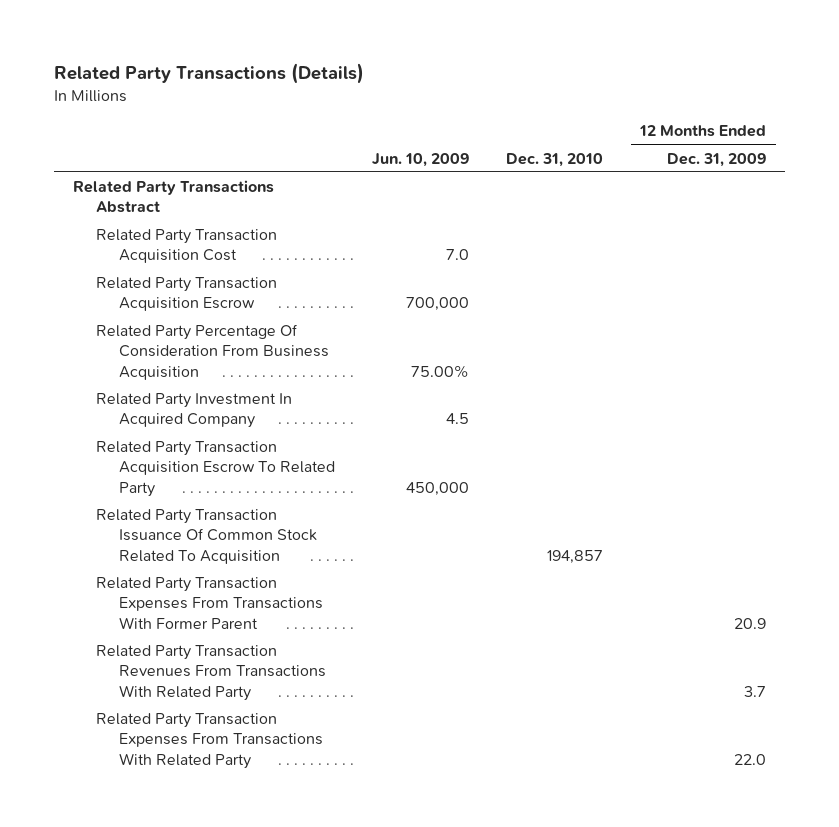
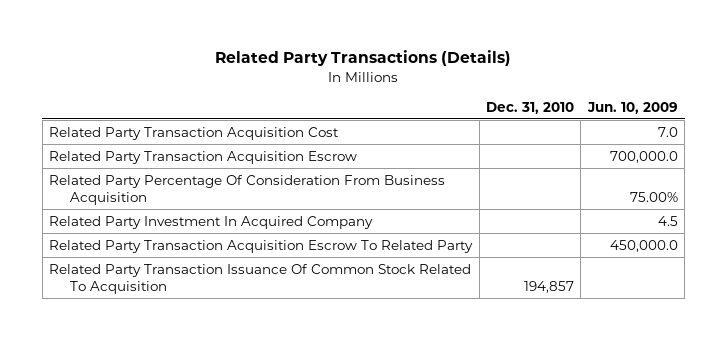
- | Jun. 10, 2009 | Dec. 31, 2010 | 12 Months Ended Dec. 31, 2009
+ | Dec. 31, 2010 | Jun. 10, 2009
- Related Party Transactions Abstract
- Related Party Transaction Acquisition Escrow | 700,000 | |
+ Related Party Transaction Acquisition Escrow | | 700,000.0
- Related Party Transaction Acquisition Escrow To Related Party | 450,000 | |
+ Related Party Transaction Acquisition Escrow To Related Party | | 450,000.0
- Related Party Transaction Expenses From Transactions With Former Parent | | | 20.9
- Related Party Transaction Revenues From Transactions With Related Party | | | 3.7
- Related Party Transaction Expenses From Transactions With Related Party | | | 22.0

